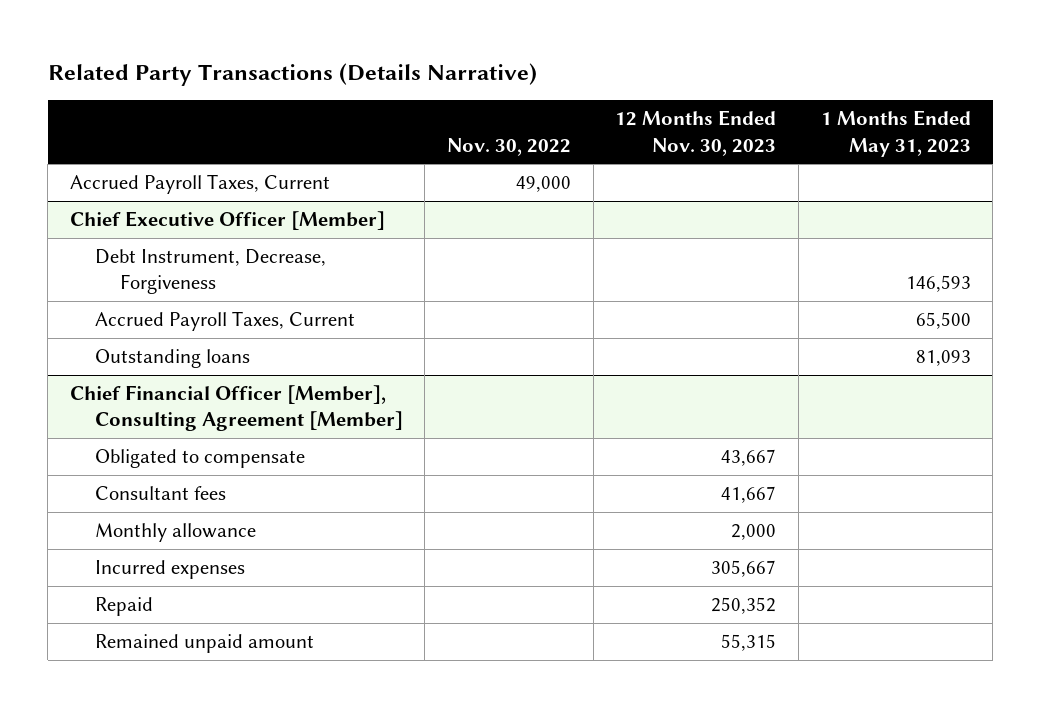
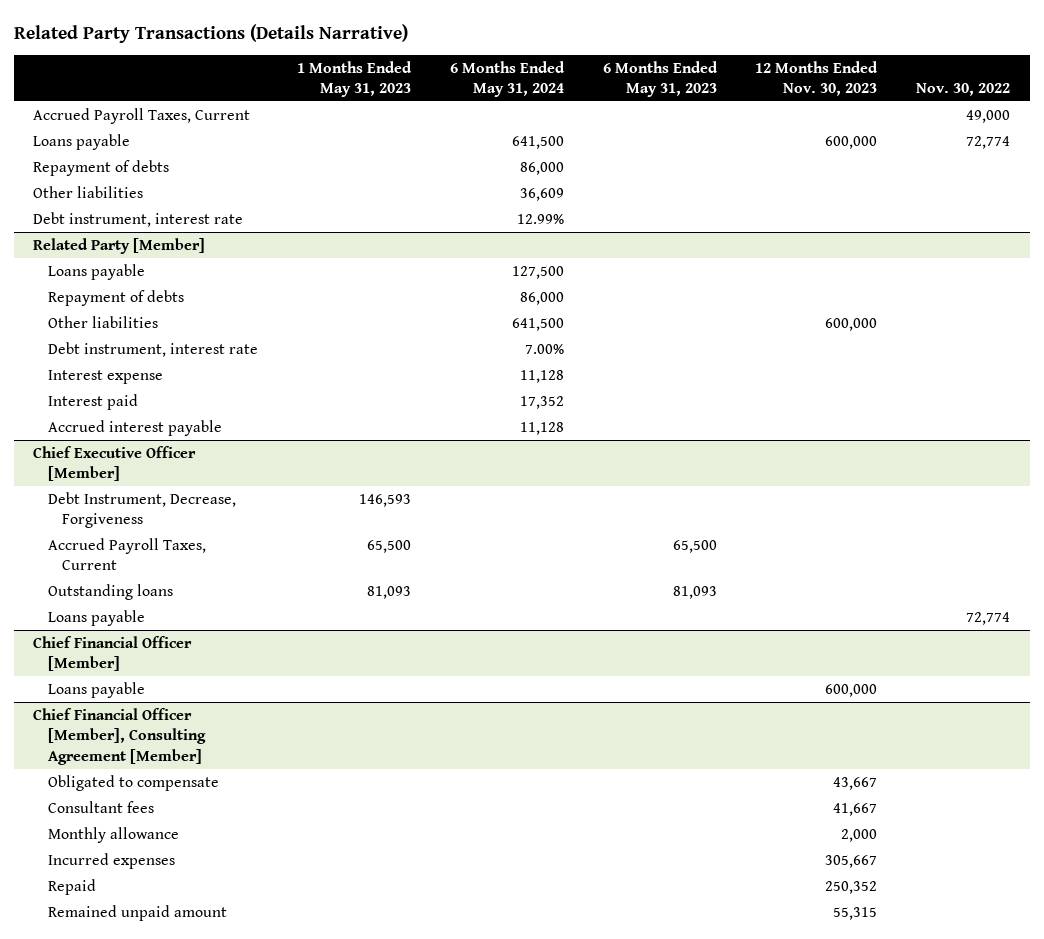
- | Nov. 30, 2022 | 12 Months Ended Nov. 30, 2023 | 1 Months Ended May 31, 2023
+ | 1 Months Ended May 31, 2023 | 6 Months Ended May 31, 2024 | 6 Months Ended May 31, 2023 | 12 Months Ended Nov. 30, 2023 | Nov. 30, 2022
+ Loans payable | | 641,500 | | 600,000 | 72,774
+ Repayment of debts | | 86,000 | | |
+ Other liabilities | | 36,609 | | |
+ Debt instrument, interest rate | | 12.99% | | |
+ Related Party [Member]
+ Loans payable | | 127,500 | | |
+ Repayment of debts | | 86,000 | | |
+ Other liabilities | | 641,500 | | 600,000 |
+ Debt instrument, interest rate | | 7.00% | | |
+ Interest expense | | 11,128 | | |
+ Interest paid | | 17,352 | | |
+ Accrued interest payable | | 11,128 | | |
@ Chief Executive Officer [Member]
+ Loans payable | | | | | 72,774
+ Chief Financial Officer [Member]
+ Loans payable | | | | 600,000 |

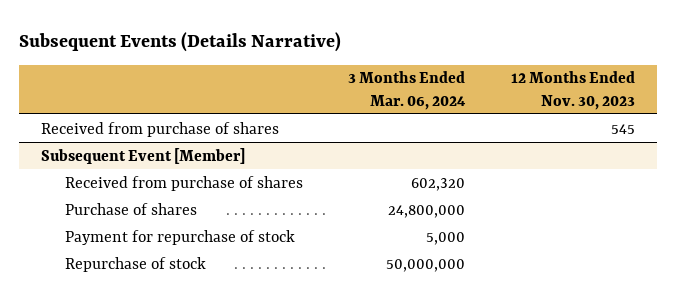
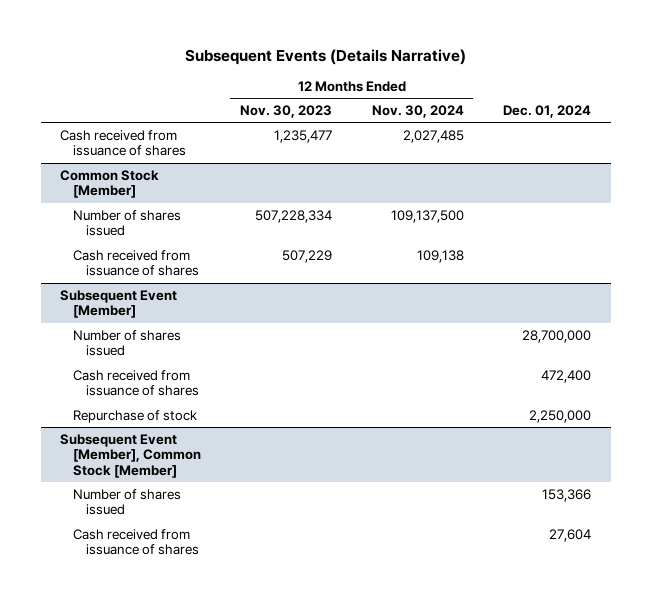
- | 3 Months Ended Mar. 06, 2024 | 12 Months Ended Nov. 30, 2023
+ | 12 Months Ended Nov. 30, 2023 | 12 Months Ended Nov. 30, 2024 | Dec. 01, 2024
- Received from purchase of shares | | 545
+ Cash received from issuance of shares | 1,235,477 | 2,027,485 |
+ Common Stock [Member]
+ Number of shares issued | 507,228,334 | 109,137,500 |
+ Cash received from issuance of shares | 507,229 | 109,138 |
@ Subsequent Event [Member]
- Received from purchase of shares | 602,320 |
- Purchase of shares | 24,800,000 |
- Payment for repurchase of stock | 5,000 |
+ Number of shares issued | | | 28,700,000
+ Cash received from issuance of shares | | | 472,400
+ Subsequent Event [Member], Common Stock [Member]
+ Number of shares issued | | | 153,366
+ Cash received from issuance of shares | | | 27,604

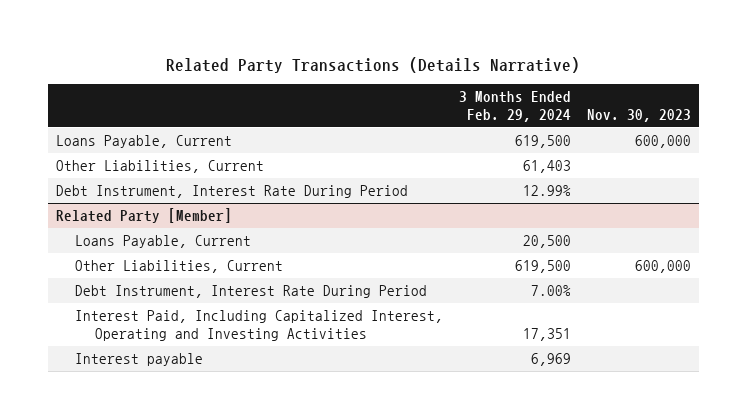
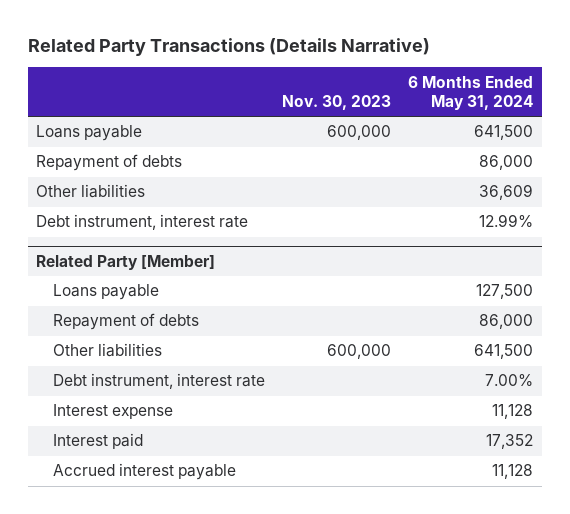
- | 3 Months Ended Feb. 29, 2024 | Nov. 30, 2023
+ | Nov. 30, 2023 | 6 Months Ended May 31, 2024
- Loans Payable, Current | 619,500 | 600,000
- Other Liabilities, Current | 61,403 |
- Debt Instrument, Interest Rate During Period | 12.99% |
+ Loans payable | 600,000 | 641,500
+ Repayment of debts | | 86,000
+ Other liabilities | | 36,609
+ Debt instrument, interest rate | | 12.99%
@ Related Party [Member]
- Loans Payable, Current | 20,500 |
- Other Liabilities, Current | 619,500 | 600,000
- Debt Instrument, Interest Rate During Period | 7.00% |
- Interest Paid, Including Capitalized Interest, Operating and Investing Activities | 17,351 |
- Interest payable | 6,969 |
+ Loans payable | | 127,500
+ Repayment of debts | | 86,000
+ Other liabilities | 600,000 | 641,500
+ Debt instrument, interest rate | | 7.00%
+ Interest expense | | 11,128
+ Interest paid | | 17,352
+ Accrued interest payable | | 11,128

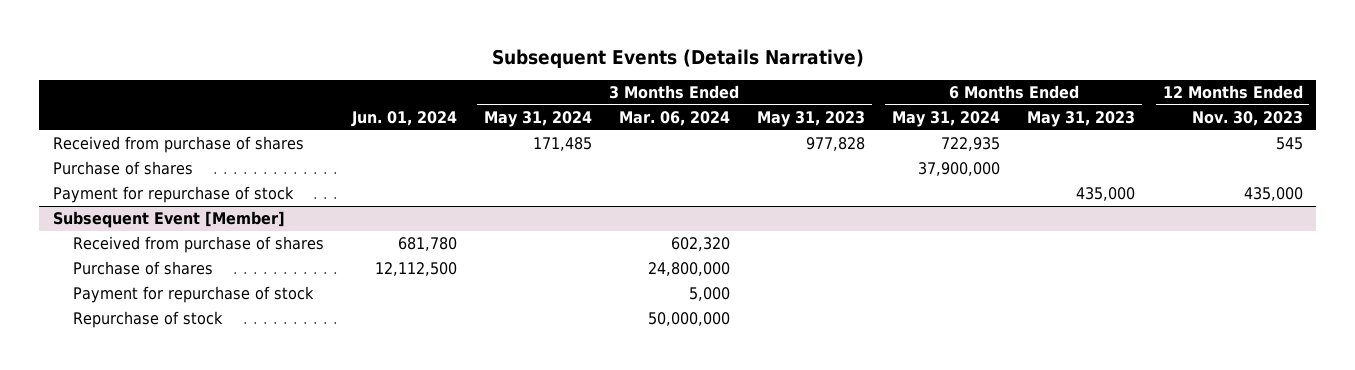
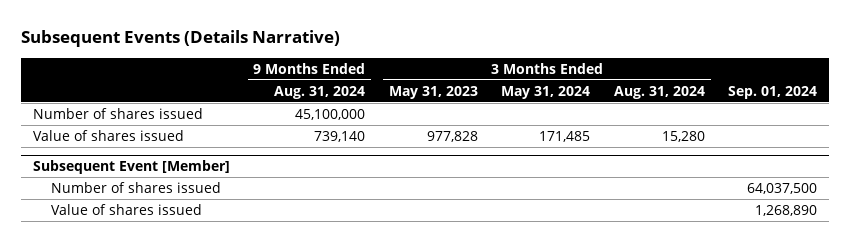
- | Jun. 01, 2024 | 3 Months Ended May 31, 2024 | 3 Months Ended Mar. 06, 2024 | 3 Months Ended May 31, 2023 | 6 Months Ended May 31, 2024 | 6 Months Ended May 31, 2023 | 12 Months Ended Nov. 30, 2023
+ | 9 Months Ended Aug. 31, 2024 | 3 Months Ended May 31, 2023 | 3 Months Ended May 31, 2024 | 3 Months Ended Aug. 31, 2024 | Sep. 01, 2024
- Received from purchase of shares | | 171,485 | | 977,828 | 722,935 | | 545
- Purchase of shares | | | | | 37,900,000 | |
- Payment for repurchase of stock | | | | | | 435,000 | 435,000
+ Number of shares issued | 45,100,000 | | | |
+ Value of shares issued | 739,140 | 977,828 | 171,485 | 15,280 |
@ Subsequent Event [Member]
- Received from purchase of shares | 681,780 | | 602,320 | | | |
- Purchase of shares | 12,112,500 | | 24,800,000 | | | |
- Payment for repurchase of stock | | | 5,000 | | | |
- Repurchase of stock | | | 50,000,000 | | | |
+ Number of shares issued | | | | | 64,037,500
+ Value of shares issued | | | | | 1,268,890

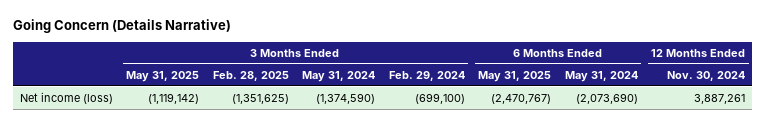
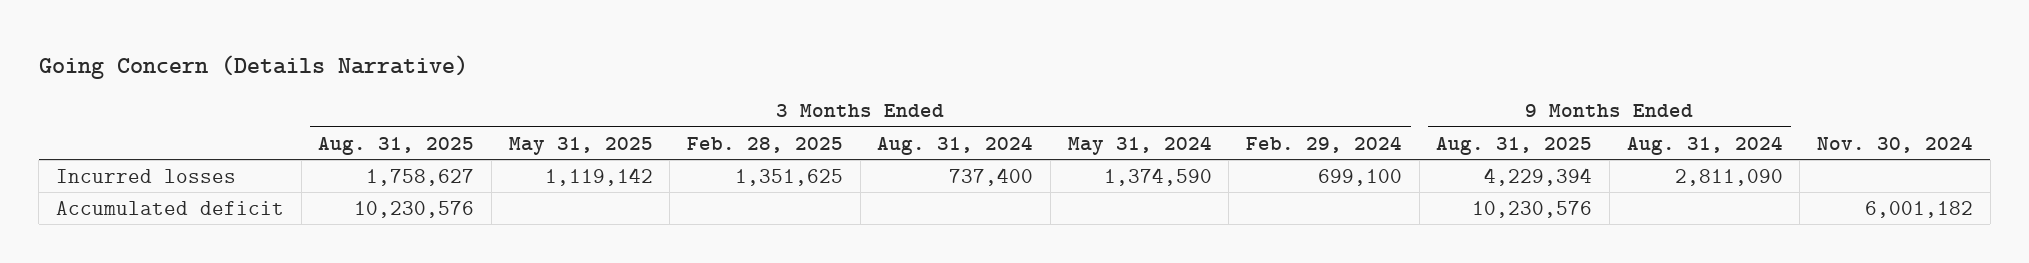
- | 3 Months Ended May 31, 2025 | 3 Months Ended Feb. 28, 2025 | 3 Months Ended May 31, 2024 | 3 Months Ended Feb. 29, 2024 | 6 Months Ended May 31, 2025 | 6 Months Ended May 31, 2024 | 12 Months Ended Nov. 30, 2024
+ | 3 Months Ended Aug. 31, 2025 | 3 Months Ended May 31, 2025 | 3 Months Ended Feb. 28, 2025 | 3 Months Ended Aug. 31, 2024 | 3 Months Ended May 31, 2024 | 3 Months Ended Feb. 29, 2024 | 9 Months Ended Aug. 31, 2025 | 9 Months Ended Aug. 31, 2024 | Nov. 30, 2024
- Net income (loss) | (1,119,142) | (1,351,625) | (1,374,590) | (699,100) | (2,470,767) | (2,073,690) | 3,887,261
+ Incurred losses | 1,758,627 | 1,119,142 | 1,351,625 | 737,400 | 1,374,590 | 699,100 | 4,229,394 | 2,811,090 |
+ Accumulated deficit | 10,230,576 | | | | | | 10,230,576 | | 6,001,182

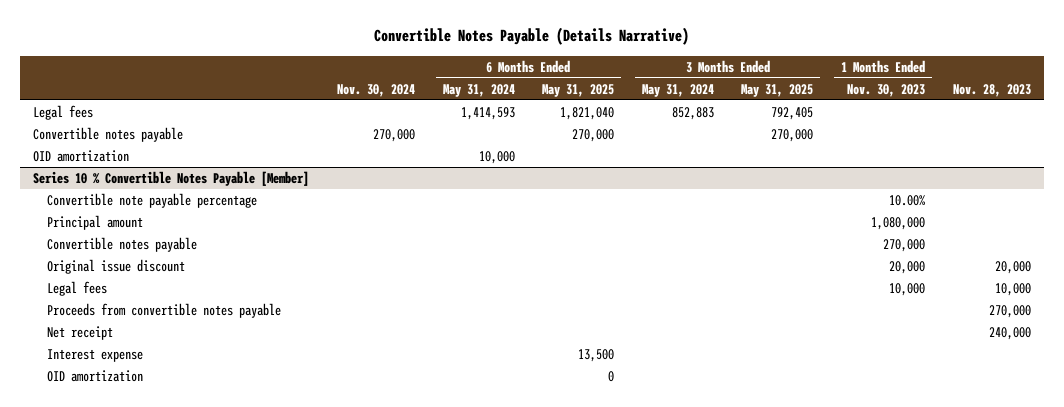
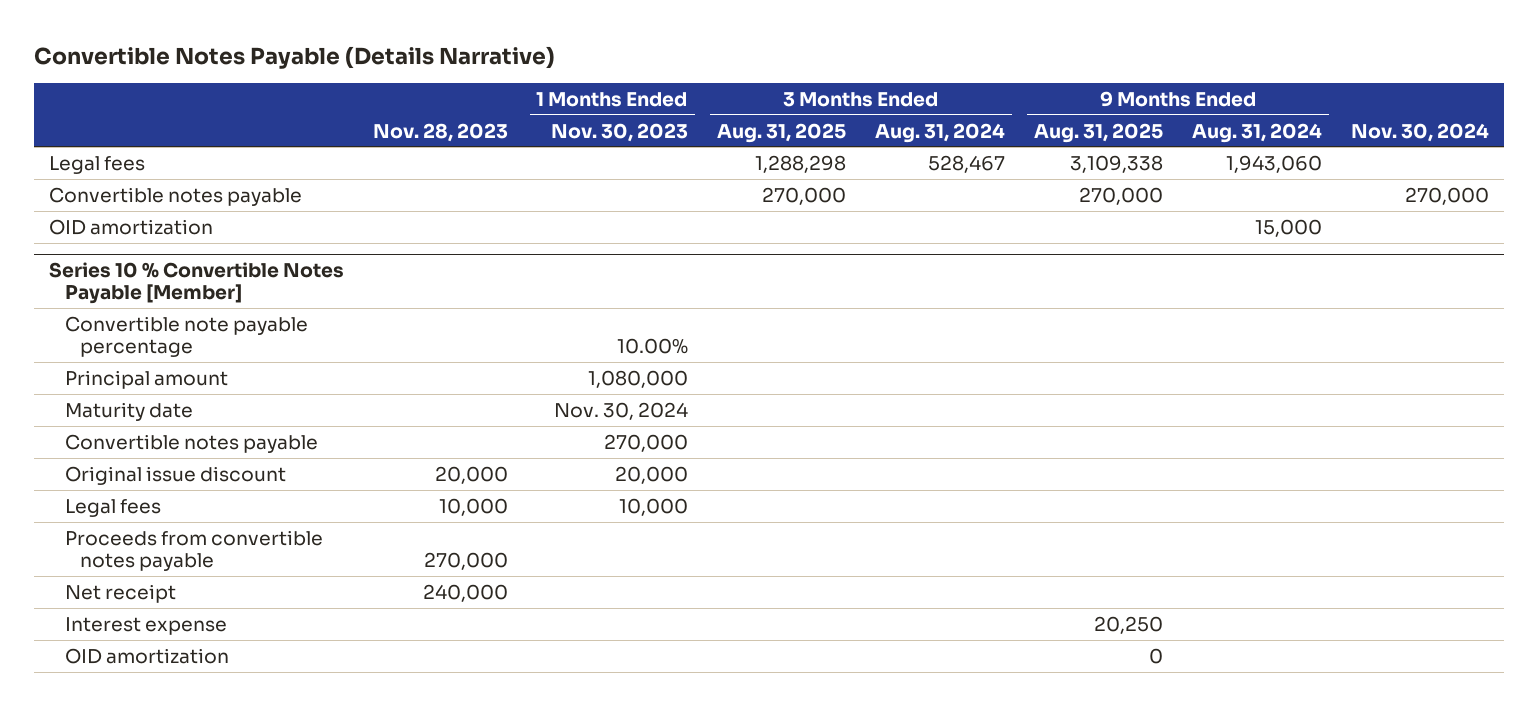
- | Nov. 30, 2024 | 6 Months Ended May 31, 2024 | 6 Months Ended May 31, 2025 | 3 Months Ended May 31, 2024 | 3 Months Ended May 31, 2025 | 1 Months Ended Nov. 30, 2023 | Nov. 28, 2023
+ | Nov. 28, 2023 | 1 Months Ended Nov. 30, 2023 | 3 Months Ended Aug. 31, 2025 | 3 Months Ended Aug. 31, 2024 | 9 Months Ended Aug. 31, 2025 | 9 Months Ended Aug. 31, 2024 | Nov. 30, 2024
@ Series 10 % Convertible Notes Payable [Member]
+ Maturity date | | Nov. 30, 2024 | | | | |

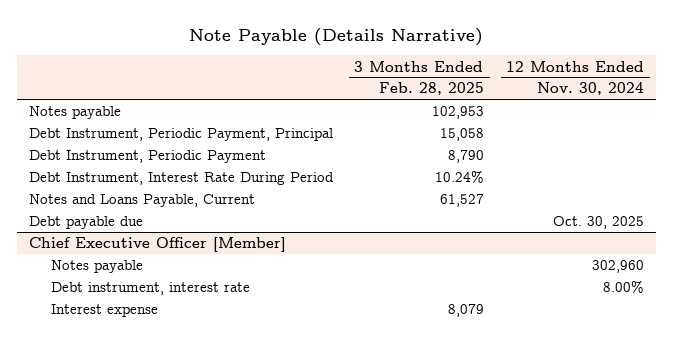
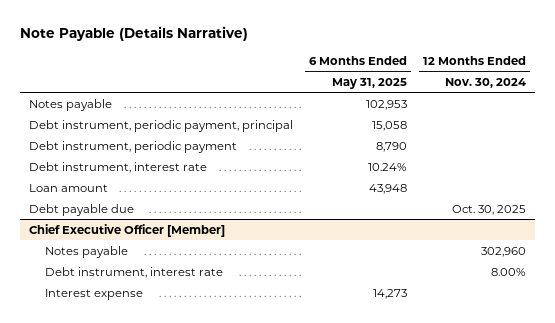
- | 3 Months Ended Feb. 28, 2025 | 12 Months Ended Nov. 30, 2024
+ | 6 Months Ended May 31, 2025 | 12 Months Ended Nov. 30, 2024
- Debt Instrument, Periodic Payment, Principal | 15,058 |
- Debt Instrument, Periodic Payment | 8,790 |
- Debt Instrument, Interest Rate During Period | 10.24% |
- Notes and Loans Payable, Current | 61,527 |
+ Debt instrument, periodic payment, principal | 15,058 |
+ Debt instrument, periodic payment | 8,790 |
+ Debt instrument, interest rate | 10.24% |
+ Loan amount | 43,948 |

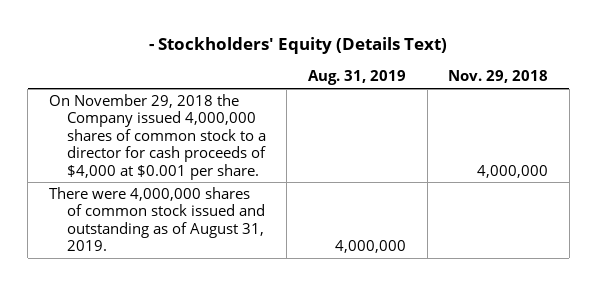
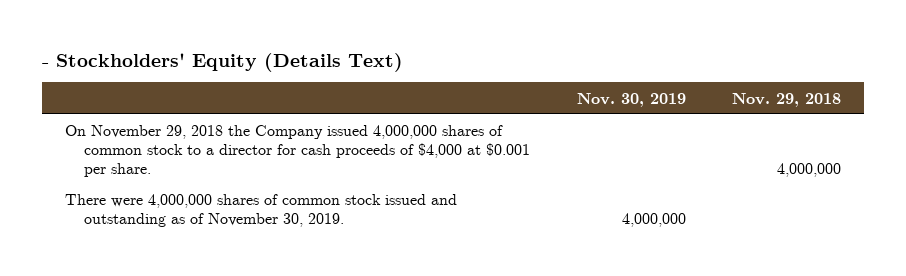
- | Aug. 31, 2019 | Nov. 29, 2018
+ | Nov. 30, 2019 | Nov. 29, 2018
- There were 4,000,000 shares of common stock issued and outstanding as of August 31, 2019. | 4,000,000 |
+ There were 4,000,000 shares of common stock issued and outstanding as of November 30, 2019. | 4,000,000 |

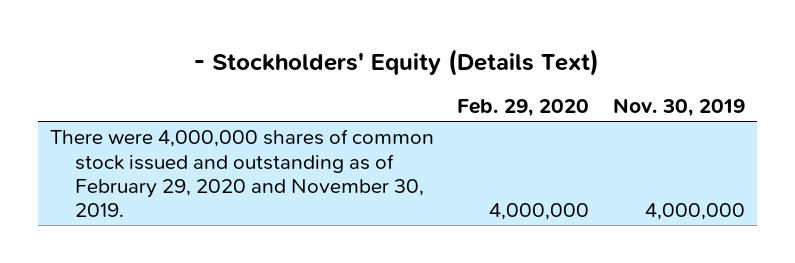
- | Nov. 30, 2019 | Nov. 29, 2018
+ | Feb. 29, 2020 | Nov. 30, 2019
- On November 29, 2018 the Company issued 4,000,000 shares of common stock to a director for cash proceeds of $4,000 at $0.001 per share. | | 4,000,000
- There were 4,000,000 shares of common stock issued and outstanding as of November 30, 2019. | 4,000,000 |
+ There were 4,000,000 shares of common stock issued and outstanding as of February 29, 2020 and November 30, 2019. | 4,000,000 | 4,000,000

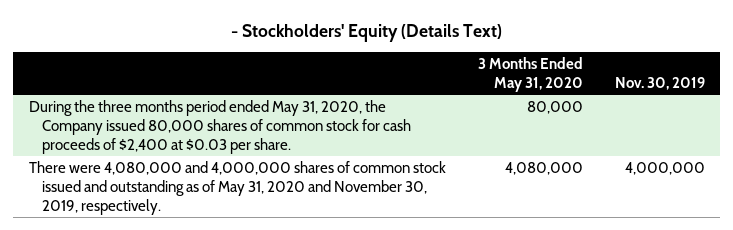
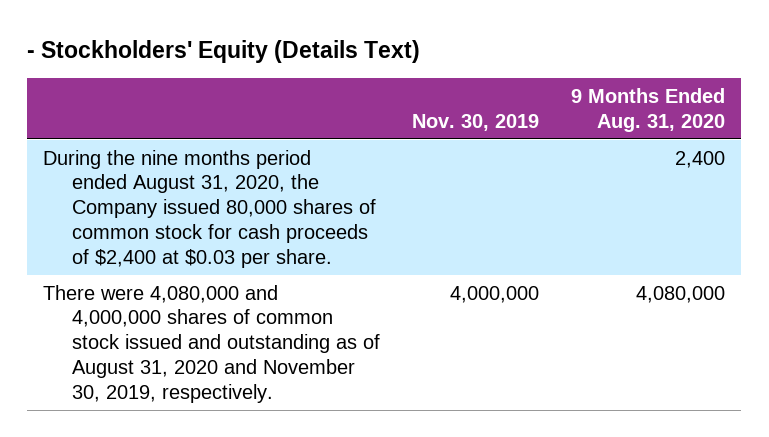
- | 3 Months Ended May 31, 2020 | Nov. 30, 2019
+ | Nov. 30, 2019 | 9 Months Ended Aug. 31, 2020
- During the three months period ended May 31, 2020, the Company issued 80,000 shares of common stock for cash proceeds of $2,400 at $0.03 per share. | 80,000 |
- There were 4,080,000 and 4,000,000 shares of common stock issued and outstanding as of May 31, 2020 and November 30, 2019, respectively. | 4,080,000 | 4,000,000
+ During the nine months period ended August 31, 2020, the Company issued 80,000 shares of common stock for cash proceeds of $2,400 at $0.03 per share. | | 2,400
+ There were 4,080,000 and 4,000,000 shares of common stock issued and outstanding as of August 31, 2020 and November 30, 2019, respectively. | 4,000,000 | 4,080,000

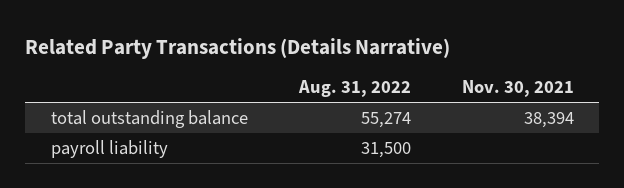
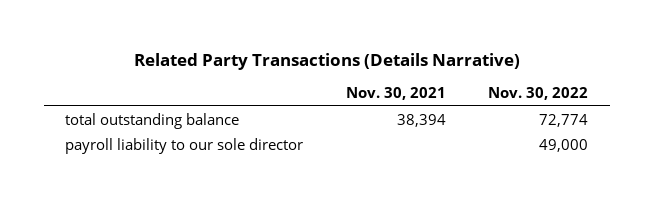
- | Aug. 31, 2022 | Nov. 30, 2021
+ | Nov. 30, 2021 | Nov. 30, 2022
- payroll liability | 31,500 |
+ payroll liability to our sole director | | 49,000

